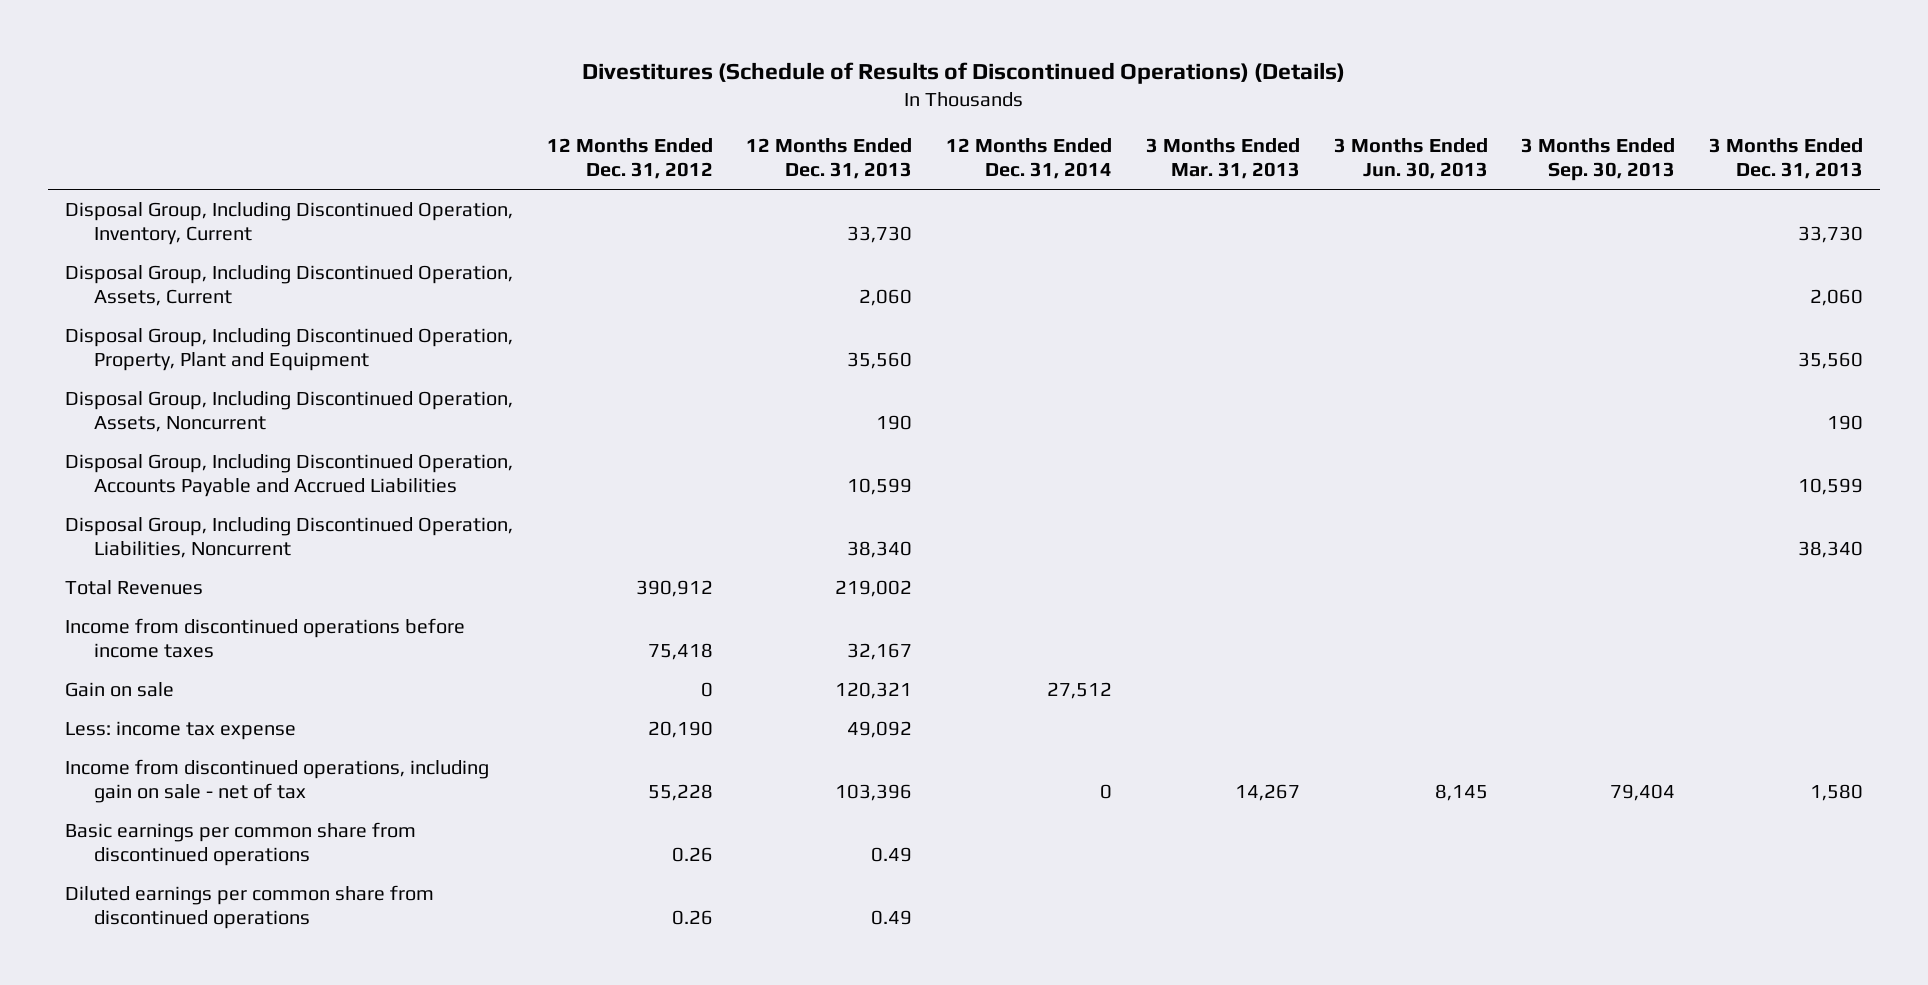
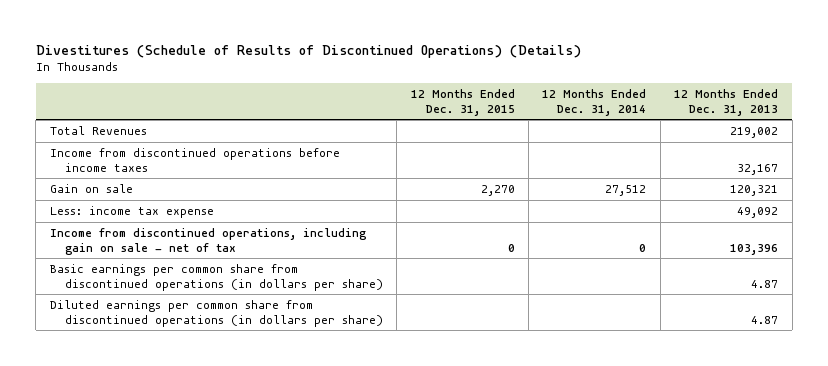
- | 12 Months Ended Dec. 31, 2012 | 12 Months Ended Dec. 31, 2013 | 12 Months Ended Dec. 31, 2014 | 3 Months Ended Mar. 31, 2013 | 3 Months Ended Jun. 30, 2013 | 3 Months Ended Sep. 30, 2013 | 3 Months Ended Dec. 31, 2013
+ | 12 Months Ended Dec. 31, 2015 | 12 Months Ended Dec. 31, 2014 | 12 Months Ended Dec. 31, 2013
- Disposal Group, Including Discontinued Operation, Inventory, Current | | 33,730 | | | | | 33,730
- Disposal Group, Including Discontinued Operation, Assets, Current | | 2,060 | | | | | 2,060
- Disposal Group, Including Discontinued Operation, Property, Plant and Equipment | | 35,560 | | | | | 35,560
- Disposal Group, Including Discontinued Operation, Assets, Noncurrent | | 190 | | | | | 190
- Disposal Group, Including Discontinued Operation, Accounts Payable and Accrued Liabilities | | 10,599 | | | | | 10,599
- Disposal Group, Including Discontinued Operation, Liabilities, Noncurrent | | 38,340 | | | | | 38,340
- Basic earnings per common share from discontinued operations | 0.26 | 0.49 | | | | |
- Diluted earnings per common share from discontinued operations | 0.26 | 0.49 | | | | |
+ Basic earnings per common share from discontinued operations (in dollars per share) | | | 4.87
+ Diluted earnings per common share from discontinued operations (in dollars per share) | | | 4.87

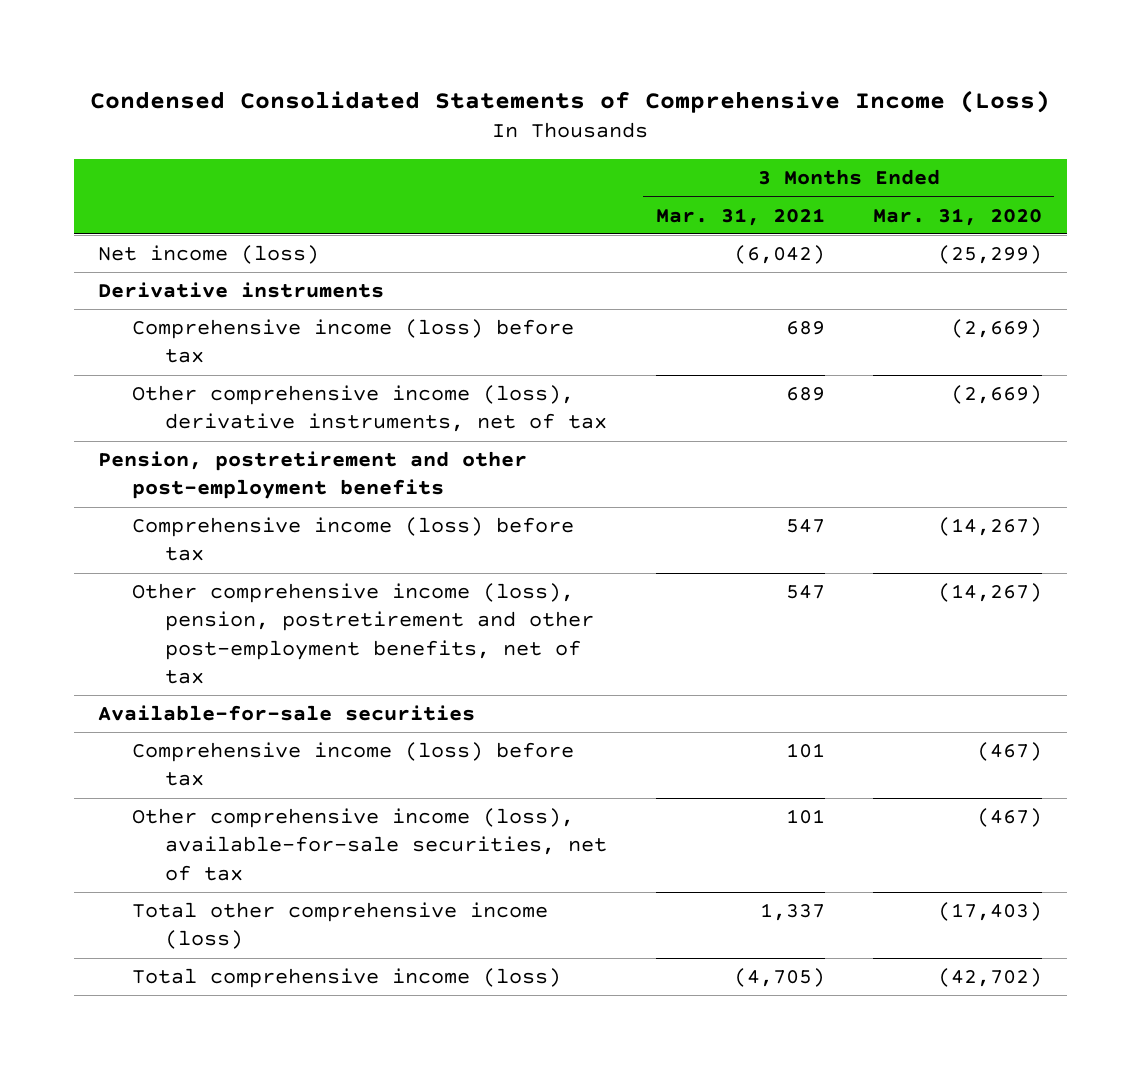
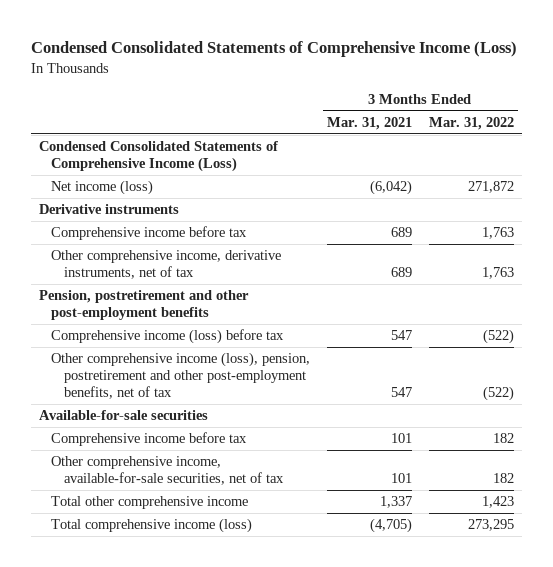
- | 3 Months Ended Mar. 31, 2021 | 3 Months Ended Mar. 31, 2020
+ | 3 Months Ended Mar. 31, 2021 | 3 Months Ended Mar. 31, 2022
+ Condensed Consolidated Statements of Comprehensive Income (Loss)
- Comprehensive income (loss) before tax | 689 | (2,669)
- Other comprehensive income (loss), derivative instruments, net of tax | 689 | (2,669)
+ Comprehensive income before tax | 689 | 1,763
+ Other comprehensive income, derivative instruments, net of tax | 689 | 1,763
- Comprehensive income (loss) before tax | 101 | (467)
- Other comprehensive income (loss), available-for-sale securities, net of tax | 101 | (467)
- Total other comprehensive income (loss) | 1,337 | (17,403)
+ Comprehensive income before tax | 101 | 182
+ Other comprehensive income, available-for-sale securities, net of tax | 101 | 182
+ Total other comprehensive income | 1,337 | 1,423

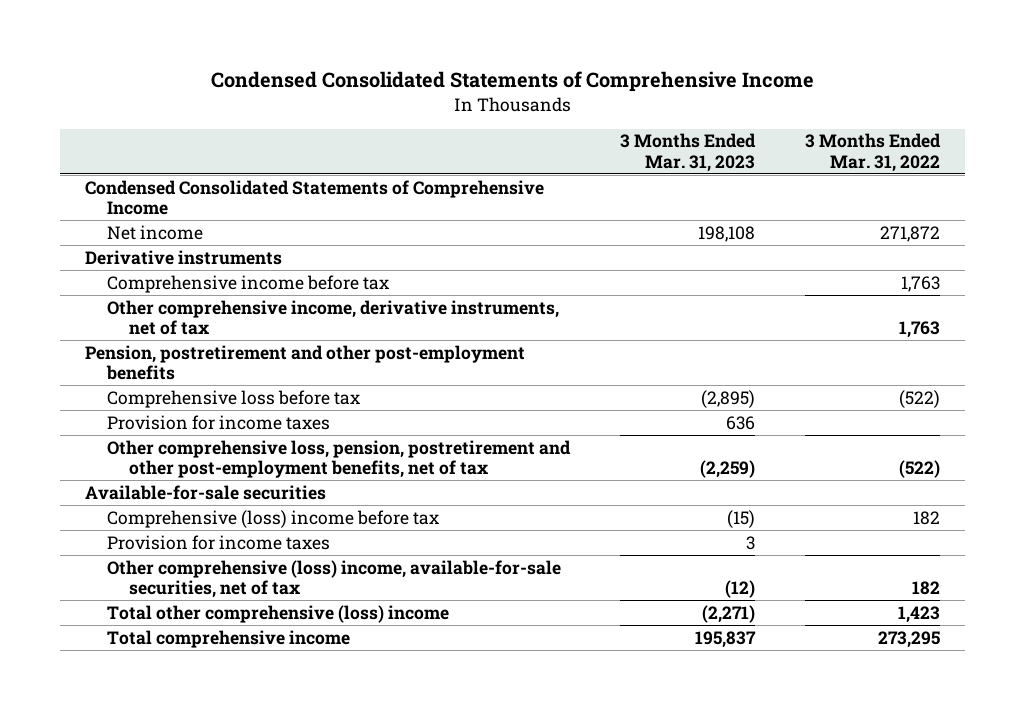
- Condensed Consolidated Statements of Comprehensive Income (Loss)
+ Condensed Consolidated Statements of Comprehensive Income
- | 3 Months Ended Mar. 31, 2021 | 3 Months Ended Mar. 31, 2022
+ | 3 Months Ended Mar. 31, 2023 | 3 Months Ended Mar. 31, 2022
- Condensed Consolidated Statements of Comprehensive Income (Loss)
- Net income (loss) | (6,042) | 271,872
+ Condensed Consolidated Statements of Comprehensive Income
+ Net income | 198,108 | 271,872
- Comprehensive income (loss) before tax | 547 | (522)
- Other comprehensive income (loss), pension, postretirement and other post-employment benefits, net of tax | 547 | (522)
+ Comprehensive loss before tax | (2,895) | (522)
+ Provision for income taxes | 636 |
+ Other comprehensive loss, pension, postretirement and other post-employment benefits, net of tax | (2,259) | (522)
- Comprehensive income before tax | 101 | 182
- Other comprehensive income, available-for-sale securities, net of tax | 101 | 182
- Total other comprehensive income | 1,337 | 1,423
- Total comprehensive income (loss) | (4,705) | 273,295
+ Comprehensive (loss) income before tax | (15) | 182
+ Provision for income taxes | 3 |
+ Other comprehensive (loss) income, available-for-sale securities, net of tax | (12) | 182
+ Total other comprehensive (loss) income | (2,271) | 1,423
+ Total comprehensive income | 195,837 | 273,295

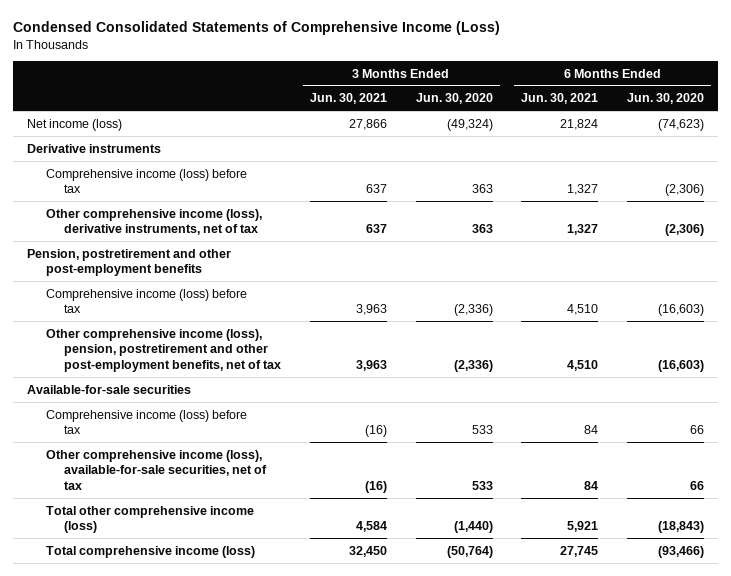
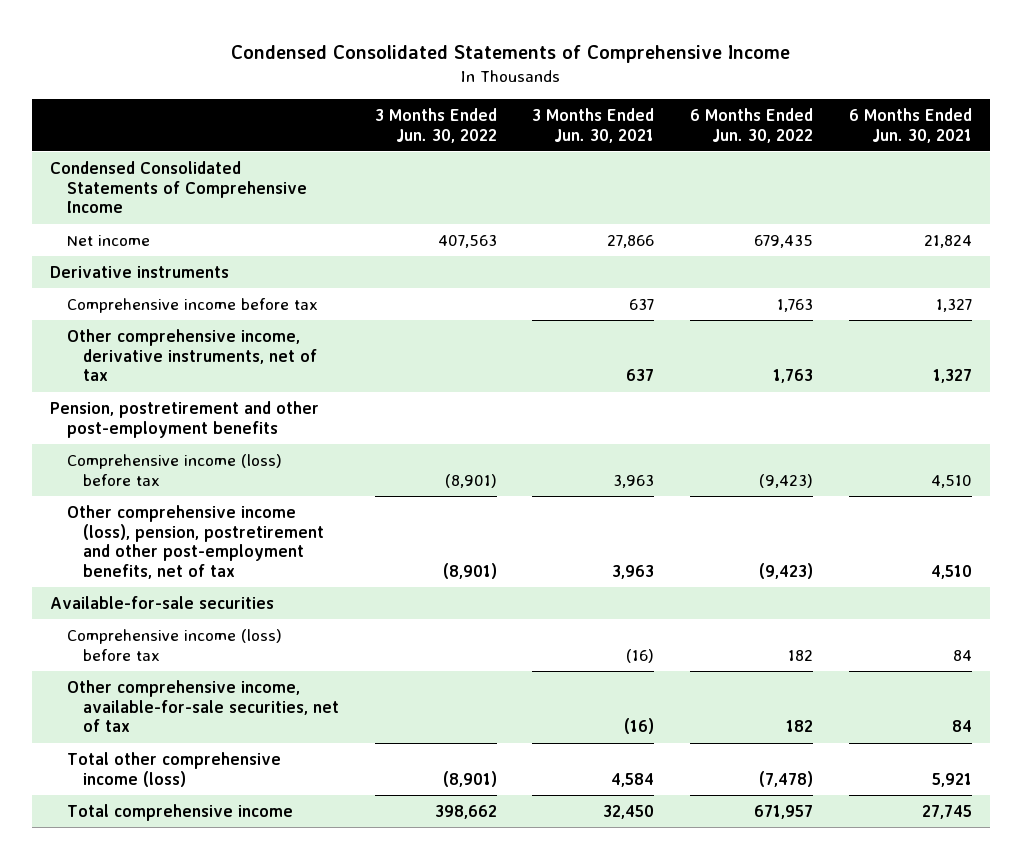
- Condensed Consolidated Statements of Comprehensive Income (Loss)
+ Condensed Consolidated Statements of Comprehensive Income
- | 3 Months Ended Jun. 30, 2021 | 3 Months Ended Jun. 30, 2020 | 6 Months Ended Jun. 30, 2021 | 6 Months Ended Jun. 30, 2020
+ | 3 Months Ended Jun. 30, 2022 | 3 Months Ended Jun. 30, 2021 | 6 Months Ended Jun. 30, 2022 | 6 Months Ended Jun. 30, 2021
- Net income (loss) | 27,866 | (49,324) | 21,824 | (74,623)
+ Condensed Consolidated Statements of Comprehensive Income
+ Net income | 407,563 | 27,866 | 679,435 | 21,824
- Comprehensive income (loss) before tax | 637 | 363 | 1,327 | (2,306)
- Other comprehensive income (loss), derivative instruments, net of tax | 637 | 363 | 1,327 | (2,306)
+ Comprehensive income before tax | | 637 | 1,763 | 1,327
+ Other comprehensive income, derivative instruments, net of tax | | 637 | 1,763 | 1,327
- Other comprehensive income (loss), available-for-sale securities, net of tax | (16) | 533 | 84 | 66
+ Other comprehensive income, available-for-sale securities, net of tax | | (16) | 182 | 84
- Total comprehensive income (loss) | 32,450 | (50,764) | 27,745 | (93,466)
+ Total comprehensive income | 398,662 | 32,450 | 671,957 | 27,745

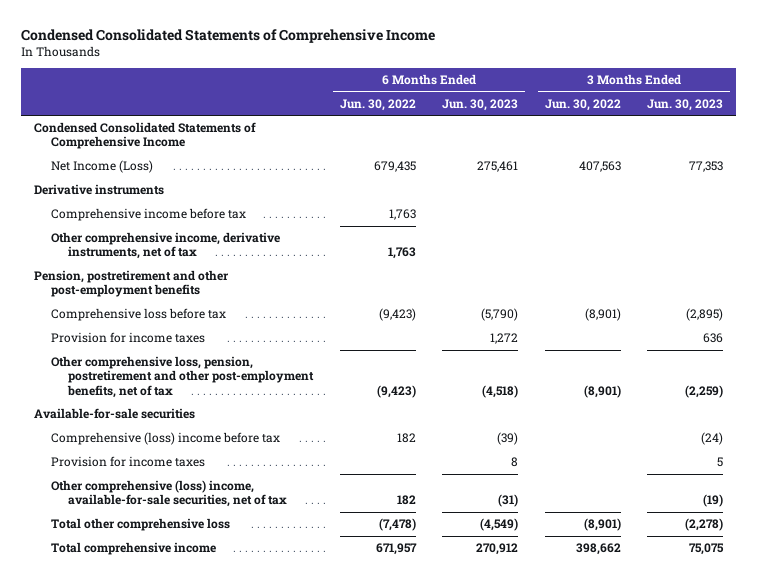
- | 3 Months Ended Jun. 30, 2022 | 3 Months Ended Jun. 30, 2021 | 6 Months Ended Jun. 30, 2022 | 6 Months Ended Jun. 30, 2021
+ | 6 Months Ended Jun. 30, 2022 | 6 Months Ended Jun. 30, 2023 | 3 Months Ended Jun. 30, 2022 | 3 Months Ended Jun. 30, 2023
- Net income | 407,563 | 27,866 | 679,435 | 21,824
+ Net Income (Loss) | 679,435 | 275,461 | 407,563 | 77,353
- Comprehensive income (loss) before tax | (8,901) | 3,963 | (9,423) | 4,510
- Other comprehensive income (loss), pension, postretirement and other post-employment benefits, net of tax | (8,901) | 3,963 | (9,423) | 4,510
+ Comprehensive loss before tax | (9,423) | (5,790) | (8,901) | (2,895)
+ Provision for income taxes | | 1,272 | | 636
+ Other comprehensive loss, pension, postretirement and other post-employment benefits, net of tax | (9,423) | (4,518) | (8,901) | (2,259)
- Comprehensive income (loss) before tax | | (16) | 182 | 84
- Other comprehensive income, available-for-sale securities, net of tax | | (16) | 182 | 84
- Total other comprehensive income (loss) | (8,901) | 4,584 | (7,478) | 5,921
+ Comprehensive (loss) income before tax | 182 | (39) | | (24)
+ Provision for income taxes | | 8 | | 5
+ Other comprehensive (loss) income, available-for-sale securities, net of tax | 182 | (31) | | (19)
+ Total other comprehensive loss | (7,478) | (4,549) | (8,901) | (2,278)

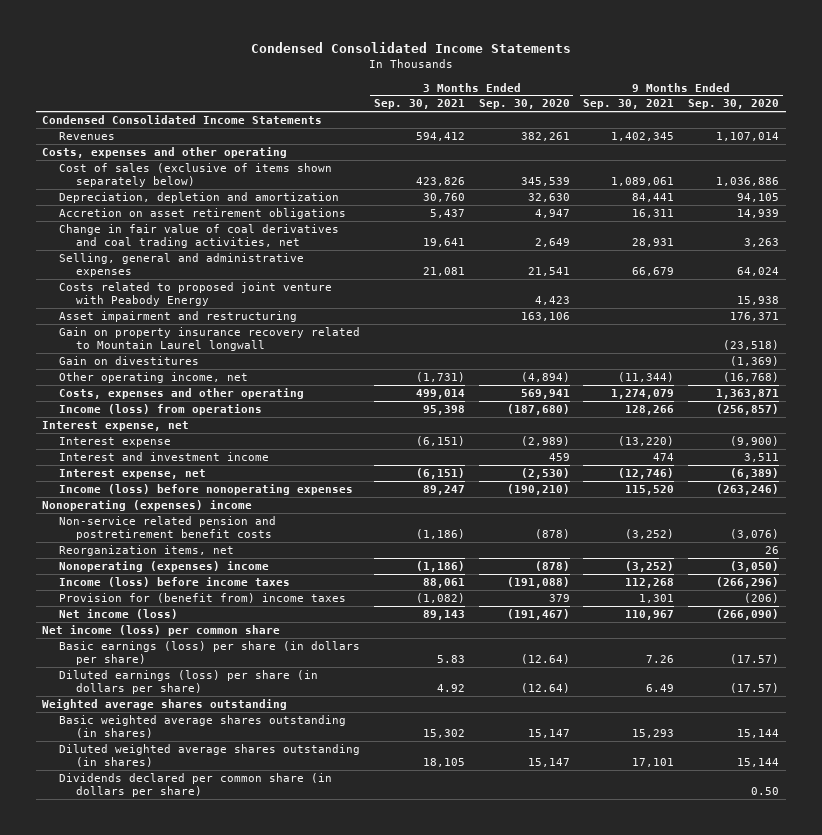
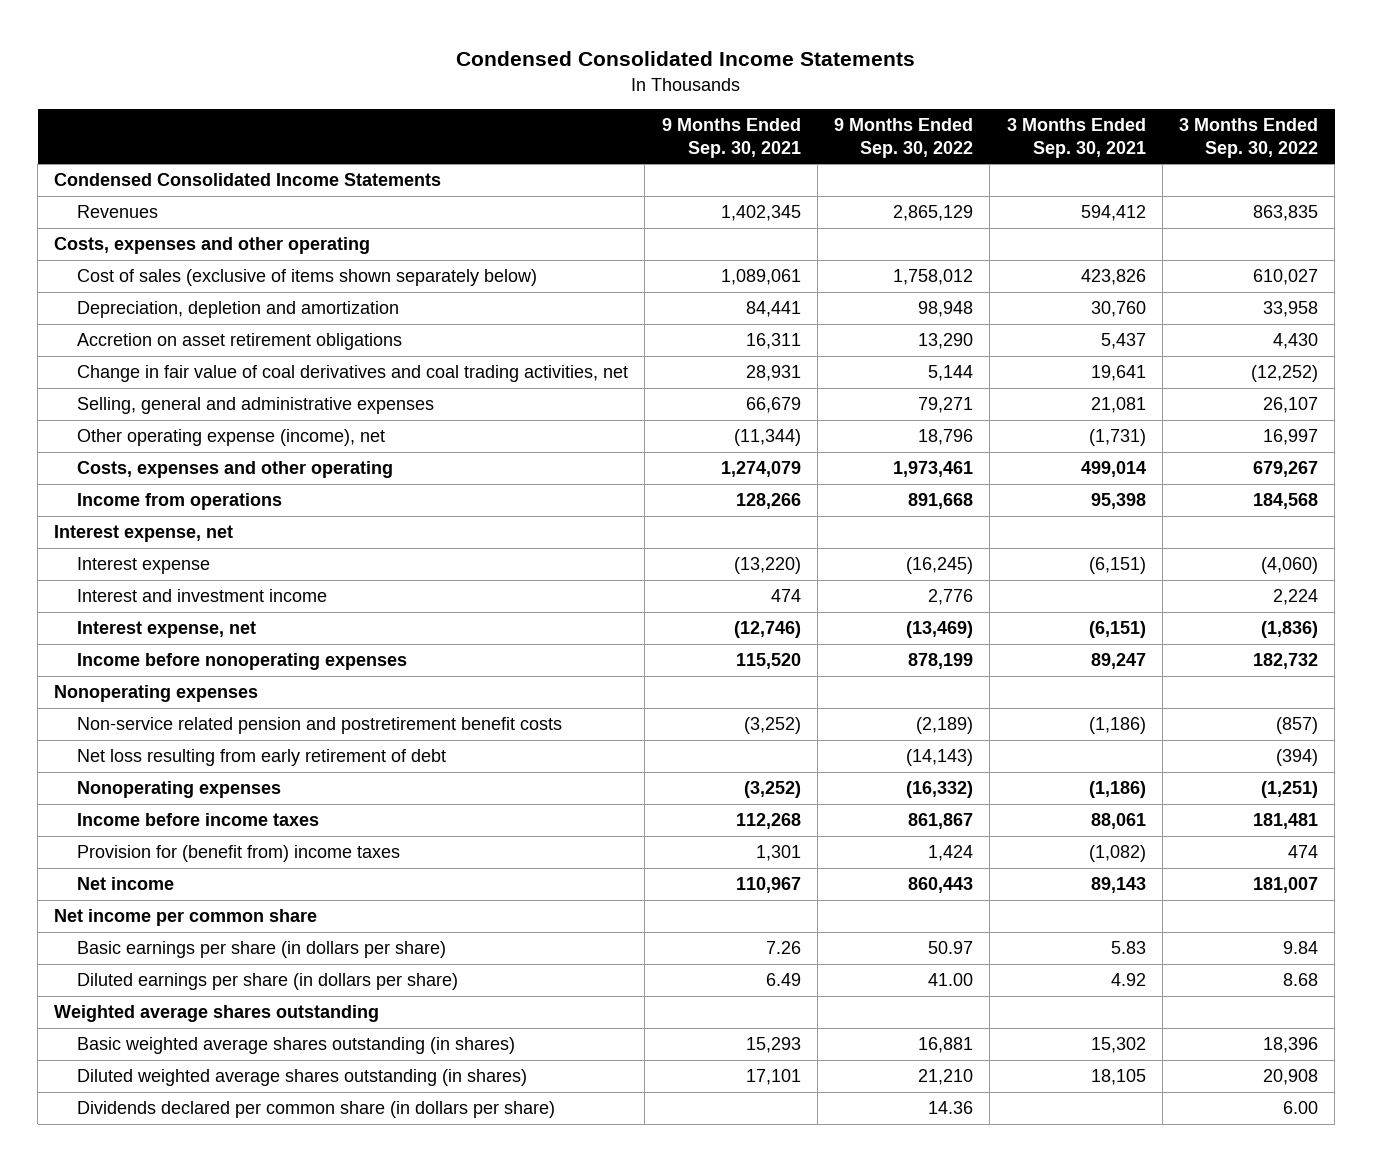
- | 3 Months Ended Sep. 30, 2021 | 3 Months Ended Sep. 30, 2020 | 9 Months Ended Sep. 30, 2021 | 9 Months Ended Sep. 30, 2020
+ | 9 Months Ended Sep. 30, 2021 | 9 Months Ended Sep. 30, 2022 | 3 Months Ended Sep. 30, 2021 | 3 Months Ended Sep. 30, 2022
- Costs related to proposed joint venture with Peabody Energy | | 4,423 | | 15,938
- Asset impairment and restructuring | | 163,106 | | 176,371
- Gain on property insurance recovery related to Mountain Laurel longwall | | | | (23,518)
- Gain on divestitures | | | | (1,369)
- Other operating income, net | (1,731) | (4,894) | (11,344) | (16,768)
+ Other operating expense (income), net | (11,344) | 18,796 | (1,731) | 16,997
- Income (loss) from operations | 95,398 | (187,680) | 128,266 | (256,857)
+ Income from operations | 128,266 | 891,668 | 95,398 | 184,568
- Income (loss) before nonoperating expenses | 89,247 | (190,210) | 115,520 | (263,246)
- Nonoperating (expenses) income
+ Income before nonoperating expenses | 115,520 | 878,199 | 89,247 | 182,732
+ Nonoperating expenses
- Reorganization items, net | | | | 26
- Nonoperating (expenses) income | (1,186) | (878) | (3,252) | (3,050)
- Income (loss) before income taxes | 88,061 | (191,088) | 112,268 | (266,296)
+ Net loss resulting from early retirement of debt | | (14,143) | | (394)
+ Nonoperating expenses | (3,252) | (16,332) | (1,186) | (1,251)
+ Income before income taxes | 112,268 | 861,867 | 88,061 | 181,481
- Net income (loss) | 89,143 | (191,467) | 110,967 | (266,090)
- Net income (loss) per common share
- Basic earnings (loss) per share (in dollars per share) | 5.83 | (12.64) | 7.26 | (17.57)
- Diluted earnings (loss) per share (in dollars per share) | 4.92 | (12.64) | 6.49 | (17.57)
+ Net income | 110,967 | 860,443 | 89,143 | 181,007
+ Net income per common share
+ Basic earnings per share (in dollars per share) | 7.26 | 50.97 | 5.83 | 9.84
+ Diluted earnings per share (in dollars per share) | 6.49 | 41.00 | 4.92 | 8.68

